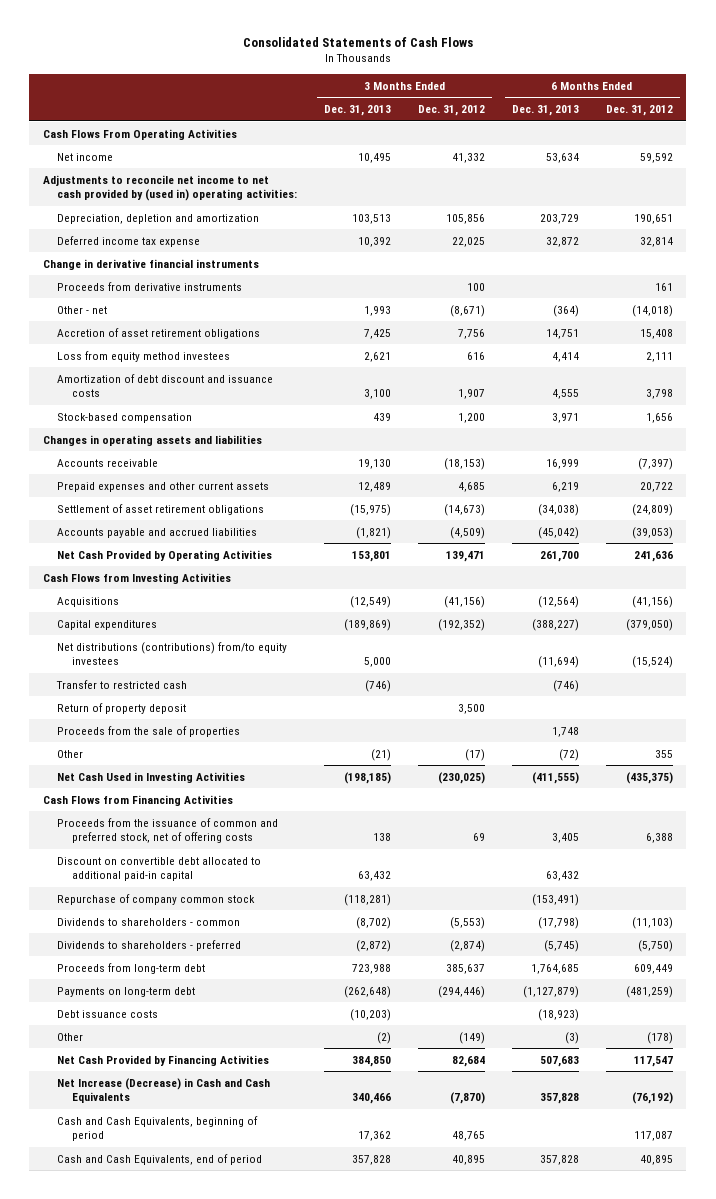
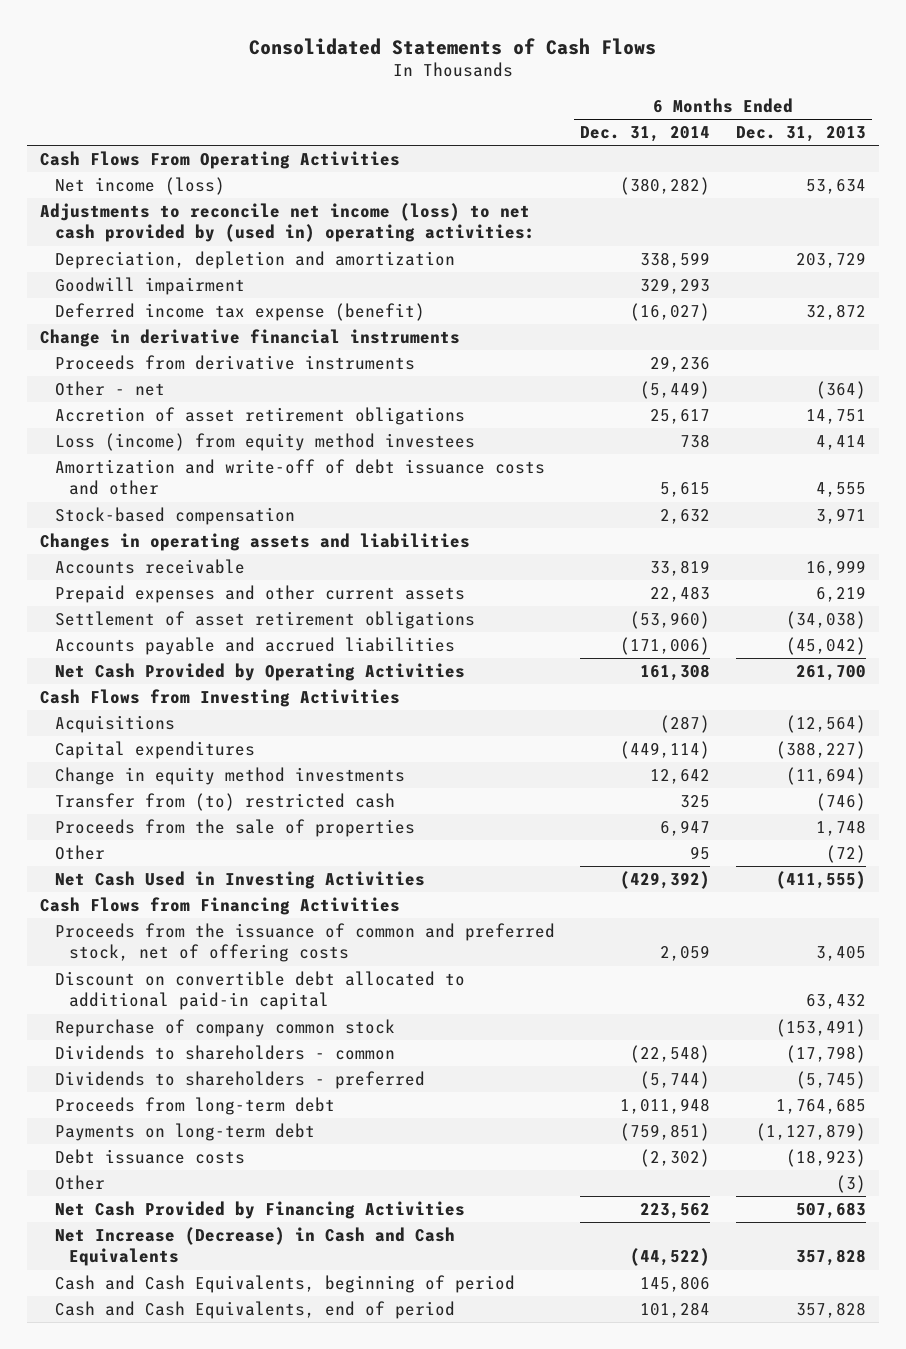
- | 3 Months Ended Dec. 31, 2013 | 3 Months Ended Dec. 31, 2012 | 6 Months Ended Dec. 31, 2013 | 6 Months Ended Dec. 31, 2012
+ | 6 Months Ended Dec. 31, 2014 | 6 Months Ended Dec. 31, 2013
- Net income | 10,495 | 41,332 | 53,634 | 59,592
- Adjustments to reconcile net income to net cash provided by (used in) operating activities:
+ Net income (loss) | (380,282) | 53,634
+ Adjustments to reconcile net income (loss) to net cash provided by (used in) operating activities:
- Deferred income tax expense | 10,392 | 22,025 | 32,872 | 32,814
+ Goodwill impairment | 329,293 |
+ Deferred income tax expense (benefit) | (16,027) | 32,872
- Loss from equity method investees | 2,621 | 616 | 4,414 | 2,111
- Amortization of debt discount and issuance costs | 3,100 | 1,907 | 4,555 | 3,798
+ Loss (income) from equity method investees | 738 | 4,414
+ Amortization and write-off of debt issuance costs and other | 5,615 | 4,555
- Net distributions (contributions) from/to equity investees | 5,000 | | (11,694) | (15,524)
- Transfer to restricted cash | (746) | | (746) |
- Return of property deposit | | 3,500 | |
+ Change in equity method investments | 12,642 | (11,694)
+ Transfer from (to) restricted cash | 325 | (746)

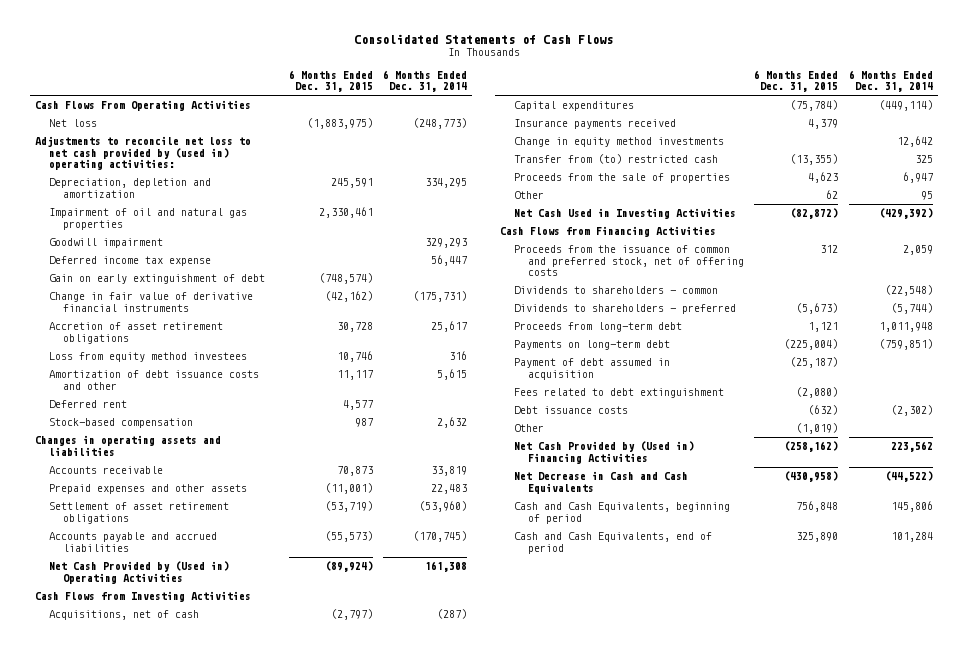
- | 6 Months Ended Dec. 31, 2014 | 6 Months Ended Dec. 31, 2013
+ | 6 Months Ended Dec. 31, 2015 | 6 Months Ended Dec. 31, 2014
- Net income (loss) | (380,282) | 53,634
- Adjustments to reconcile net income (loss) to net cash provided by (used in) operating activities:
- Depreciation, depletion and amortization | 338,599 | 203,729
+ Net loss | (1,883,975) | (248,773)
+ Adjustments to reconcile net loss to net cash provided by (used in) operating activities:
+ Depreciation, depletion and amortization | 245,591 | 334,295
+ Impairment of oil and natural gas properties | 2,330,461 |
- Deferred income tax expense (benefit) | (16,027) | 32,872
- Change in derivative financial instruments
- Proceeds from derivative instruments | 29,236 |
- Other - net | (5,449) | (364)
+ Deferred income tax expense | | 56,447
+ Gain on early extinguishment of debt | (748,574) |
+ Change in fair value of derivative financial instruments | (42,162) | (175,731)
- Loss (income) from equity method investees | 738 | 4,414
- Amortization and write-off of debt issuance costs and other | 5,615 | 4,555
+ Loss from equity method investees | 10,746 | 316
+ Amortization of debt issuance costs and other | 11,117 | 5,615
+ Deferred rent | 4,577 |
- Prepaid expenses and other current assets | 22,483 | 6,219
+ Prepaid expenses and other assets | (11,001) | 22,483
- Accounts payable and accrued liabilities | (171,006) | (45,042)
- Net Cash Provided by Operating Activities | 161,308 | 261,700
+ Accounts payable and accrued liabilities | (55,573) | (170,745)
+ Net Cash Provided by (Used in) Operating Activities | (89,924) | 161,308
- Acquisitions | (287) | (12,564)
+ Acquisitions, net of cash | (2,797) | (287)
+ Insurance payments received | 4,379 |
- Discount on convertible debt allocated to additional paid-in capital | | 63,432
- Repurchase of company common stock | | (153,491)
+ Payment of debt assumed in acquisition | (25,187) |
+ Fees related to debt extinguishment | (2,080) |
- Net Cash Provided by Financing Activities | 223,562 | 507,683
- Net Increase (Decrease) in Cash and Cash Equivalents | (44,522) | 357,828
+ Net Cash Provided by (Used in) Financing Activities | (258,162) | 223,562
+ Net Decrease in Cash and Cash Equivalents | (430,958) | (44,522)

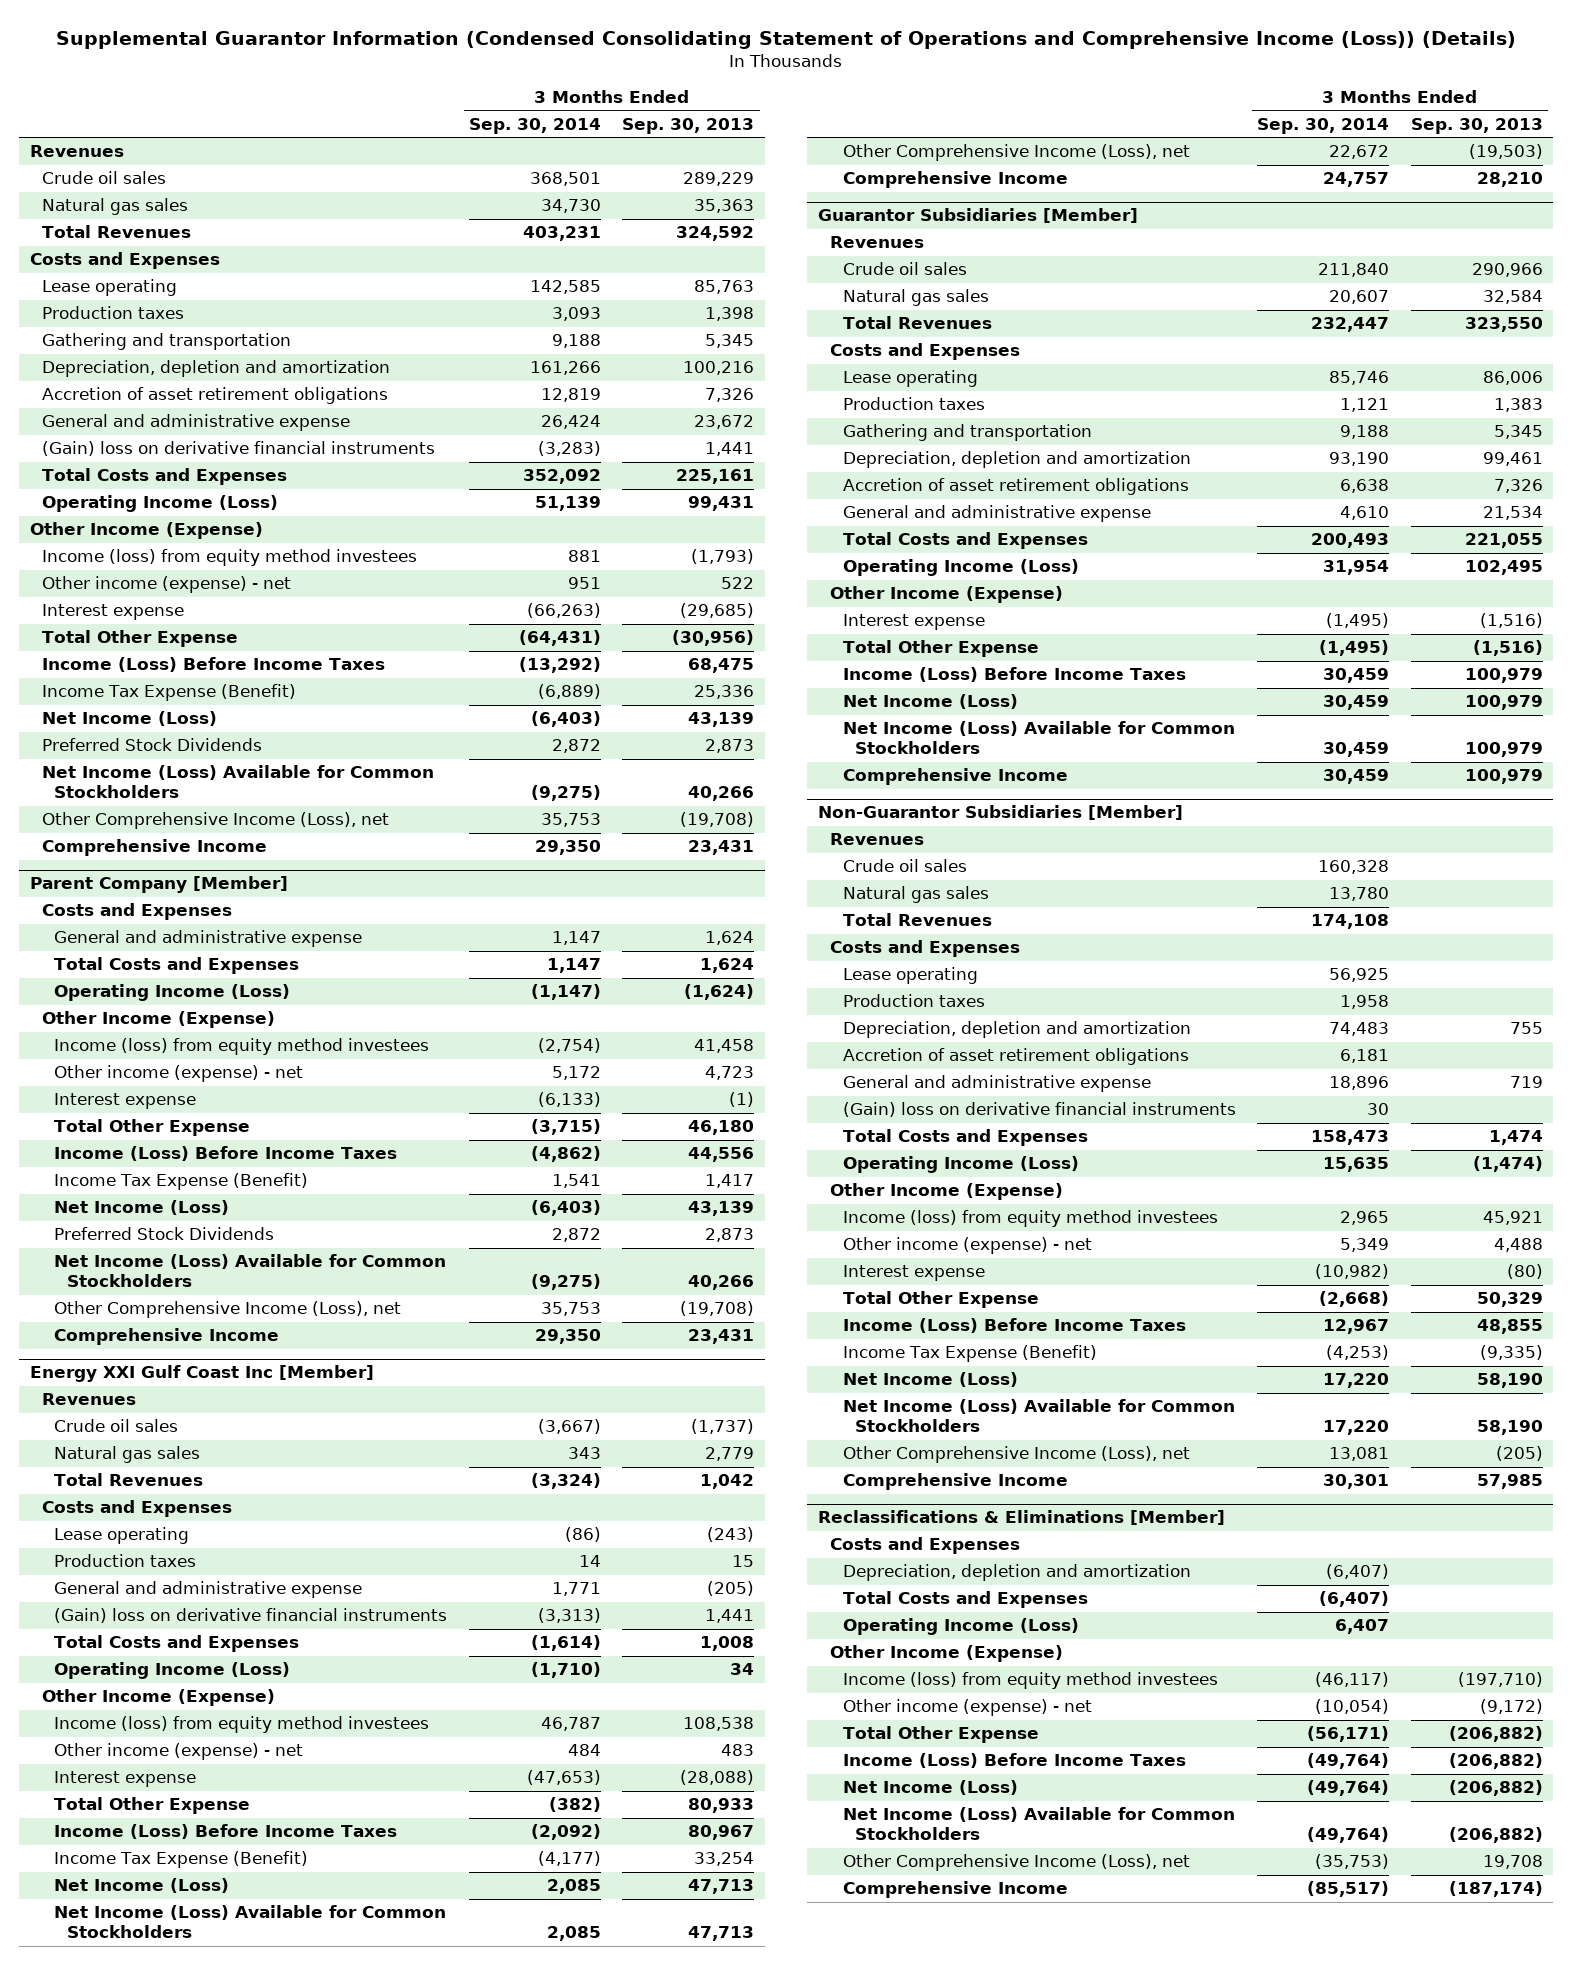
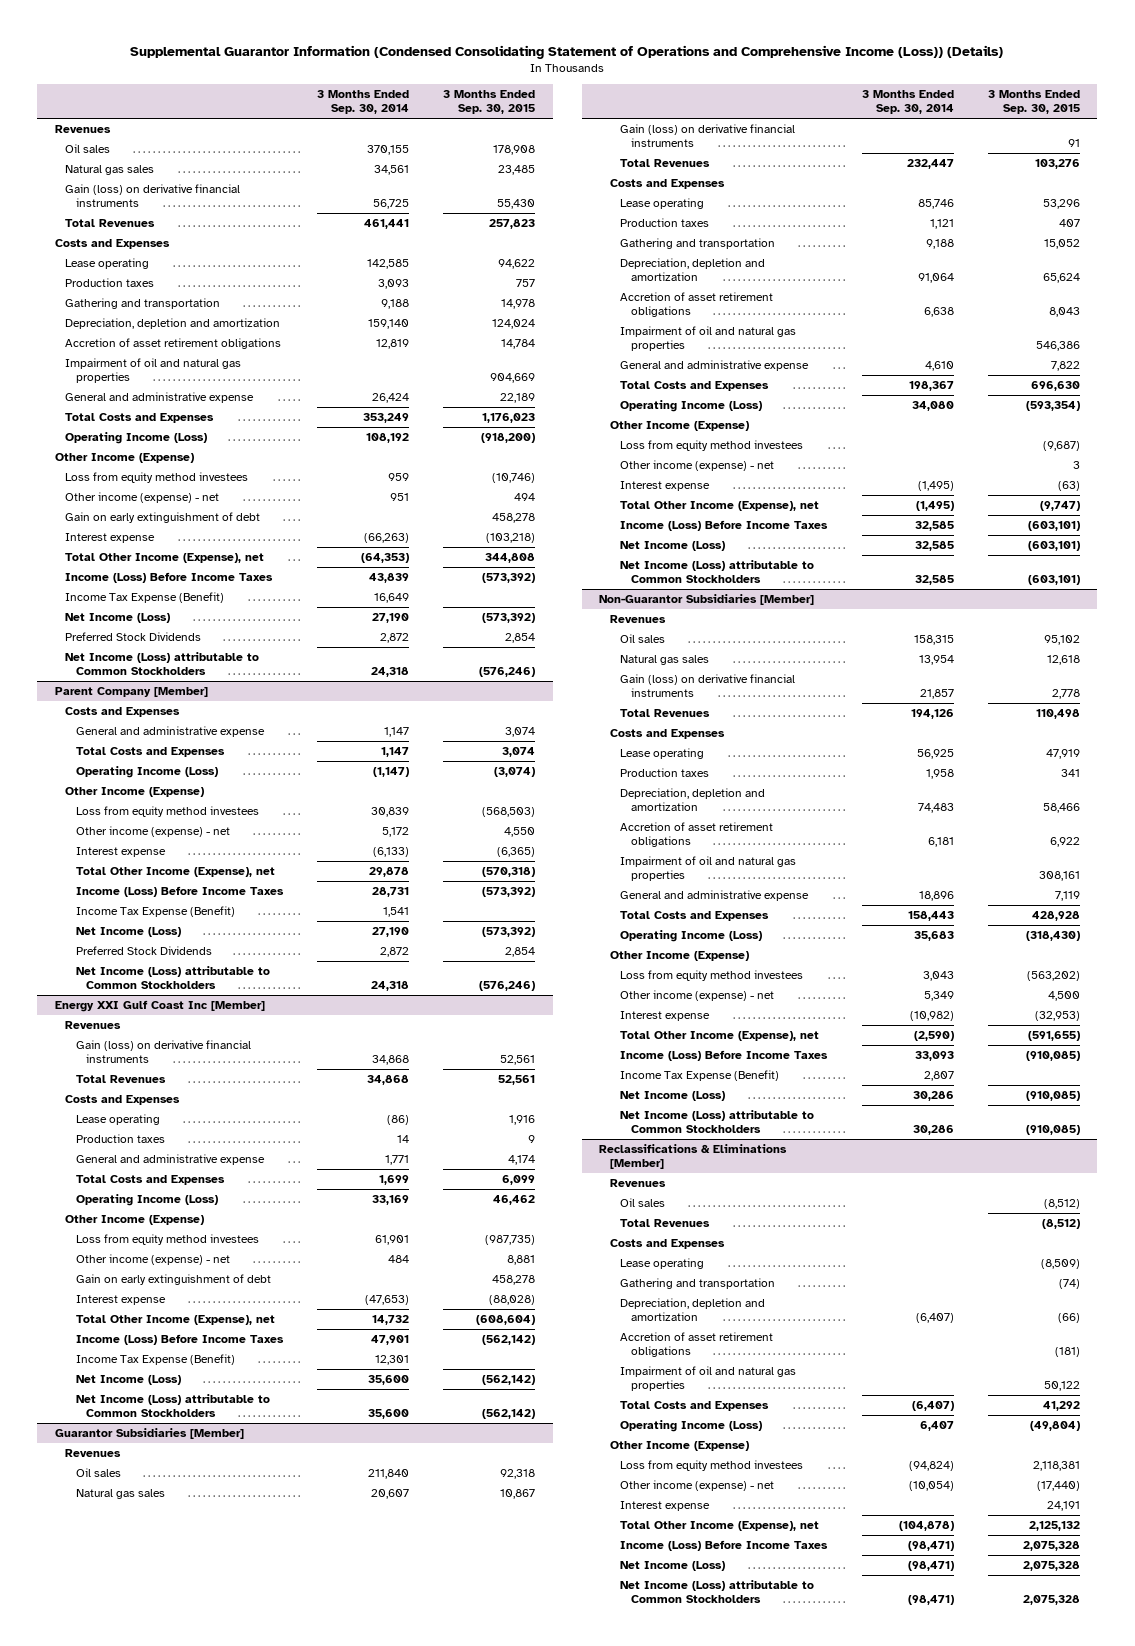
- | 3 Months Ended Sep. 30, 2014 | 3 Months Ended Sep. 30, 2013
+ | 3 Months Ended Sep. 30, 2014 | 3 Months Ended Sep. 30, 2015
- Crude oil sales | 368,501 | 289,229
- Natural gas sales | 34,730 | 35,363
- Total Revenues | 403,231 | 324,592
+ Oil sales | 370,155 | 178,908
+ Natural gas sales | 34,561 | 23,485
+ Gain (loss) on derivative financial instruments | 56,725 | 55,430
+ Total Revenues | 461,441 | 257,823
- Depreciation, depletion and amortization | 161,266 | 100,216
+ Depreciation, depletion and amortization | 159,140 | 124,024
+ Impairment of oil and natural gas properties | | 904,669
- (Gain) loss on derivative financial instruments | (3,283) | 1,441
- Total Costs and Expenses | 352,092 | 225,161
- Operating Income (Loss) | 51,139 | 99,431
+ Total Costs and Expenses | 353,249 | 1,176,023
+ Operating Income (Loss) | 108,192 | (918,200)
- Income (loss) from equity method investees | 881 | (1,793)
+ Loss from equity method investees | 959 | (10,746)
+ Gain on early extinguishment of debt | | 458,278
- Total Other Expense | (64,431) | (30,956)
- Income (Loss) Before Income Taxes | (13,292) | 68,475
- Income Tax Expense (Benefit) | (6,889) | 25,336
- Net Income (Loss) | (6,403) | 43,139
+ Total Other Income (Expense), net | (64,353) | 344,808
+ Income (Loss) Before Income Taxes | 43,839 | (573,392)
+ Income Tax Expense (Benefit) | 16,649 |
+ Net Income (Loss) | 27,190 | (573,392)
- Net Income (Loss) Available for Common Stockholders | (9,275) | 40,266
- Other Comprehensive Income (Loss), net | 35,753 | (19,708)
- Comprehensive Income | 29,350 | 23,431
+ Net Income (Loss) attributable to Common Stockholders | 24,318 | (576,246)
@ Parent Company [Member]
- Income (loss) from equity method investees | (2,754) | 41,458
+ Loss from equity method investees | 30,839 | (568,503)
- Total Other Expense | (3,715) | 46,180
- Income (Loss) Before Income Taxes | (4,862) | 44,556
+ Total Other Income (Expense), net | 29,878 | (570,318)
+ Income (Loss) Before Income Taxes | 28,731 | (573,392)
- Net Income (Loss) | (6,403) | 43,139
+ Net Income (Loss) | 27,190 | (573,392)
- Net Income (Loss) Available for Common Stockholders | (9,275) | 40,266
- Other Comprehensive Income (Loss), net | 35,753 | (19,708)
- Comprehensive Income | 29,350 | 23,431
+ Net Income (Loss) attributable to Common Stockholders | 24,318 | (576,246)
@ Energy XXI Gulf Coast Inc [Member]
- Crude oil sales | (3,667) | (1,737)
- Natural gas sales | 343 | 2,779
- Total Revenues | (3,324) | 1,042
+ Gain (loss) on derivative financial instruments | 34,868 | 52,561
+ Total Revenues | 34,868 | 52,561
- (Gain) loss on derivative financial instruments | (3,313) | 1,441
- Total Costs and Expenses | (1,614) | 1,008
- Operating Income (Loss) | (1,710) | 34
+ Total Costs and Expenses | 1,699 | 6,099
+ Operating Income (Loss) | 33,169 | 46,462
- Income (loss) from equity method investees | 46,787 | 108,538
+ Loss from equity method investees | 61,901 | (987,735)
+ Gain on early extinguishment of debt | | 458,278
- Total Other Expense | (382) | 80,933
- Income (Loss) Before Income Taxes | (2,092) | 80,967
- Income Tax Expense (Benefit) | (4,177) | 33,254
- Net Income (Loss) | 2,085 | 47,713
- Net Income (Loss) Available for Common Stockholders | 2,085 | 47,713
- Other Comprehensive Income (Loss), net | 22,672 | (19,503)
- Comprehensive Income | 24,757 | 28,210
+ Total Other Income (Expense), net | 14,732 | (608,604)
+ Income (Loss) Before Income Taxes | 47,901 | (562,142)
+ Income Tax Expense (Benefit) | 12,301 |
+ Net Income (Loss) | 35,600 | (562,142)
+ Net Income (Loss) attributable to Common Stockholders | 35,600 | (562,142)
@ Guarantor Subsidiaries [Member]
- Crude oil sales | 211,840 | 290,966
+ Oil sales | 211,840 | 92,318
+ Gain (loss) on derivative financial instruments | | 91
- Depreciation, depletion and amortization | 93,190 | 99,461
+ Depreciation, depletion and amortization | 91,064 | 65,624
+ Impairment of oil and natural gas properties | | 546,386
- Total Costs and Expenses | 200,493 | 221,055
- Operating Income (Loss) | 31,954 | 102,495
+ Total Costs and Expenses | 198,367 | 696,630
+ Operating Income (Loss) | 34,080 | (593,354)
+ Loss from equity method investees | | (9,687)
+ Other income (expense) - net | | 3
- Total Other Expense | (1,495) | (1,516)
- Income (Loss) Before Income Taxes | 30,459 | 100,979
- Net Income (Loss) | 30,459 | 100,979
- Net Income (Loss) Available for Common Stockholders | 30,459 | 100,979
- Comprehensive Income | 30,459 | 100,979
+ Total Other Income (Expense), net | (1,495) | (9,747)
+ Income (Loss) Before Income Taxes | 32,585 | (603,101)
+ Net Income (Loss) | 32,585 | (603,101)
+ Net Income (Loss) attributable to Common Stockholders | 32,585 | (603,101)
@ Non-Guarantor Subsidiaries [Member]
- Crude oil sales | 160,328 |
- Natural gas sales | 13,780 |
- Total Revenues | 174,108 |
+ Oil sales | 158,315 | 95,102
+ Natural gas sales | 13,954 | 12,618
+ Gain (loss) on derivative financial instruments | 21,857 | 2,778
+ Total Revenues | 194,126 | 110,498
+ Impairment of oil and natural gas properties | | 308,161
- (Gain) loss on derivative financial instruments | 30 |
- Total Costs and Expenses | 158,473 | 1,474
- Operating Income (Loss) | 15,635 | (1,474)
+ Total Costs and Expenses | 158,443 | 428,928
+ Operating Income (Loss) | 35,683 | (318,430)
- Income (loss) from equity method investees | 2,965 | 45,921
+ Loss from equity method investees | 3,043 | (563,202)
- Total Other Expense | (2,668) | 50,329
- Income (Loss) Before Income Taxes | 12,967 | 48,855
- Income Tax Expense (Benefit) | (4,253) | (9,335)
- Net Income (Loss) | 17,220 | 58,190
- Net Income (Loss) Available for Common Stockholders | 17,220 | 58,190
- Other Comprehensive Income (Loss), net | 13,081 | (205)
- Comprehensive Income | 30,301 | 57,985
+ Total Other Income (Expense), net | (2,590) | (591,655)
+ Income (Loss) Before Income Taxes | 33,093 | (910,085)
+ Income Tax Expense (Benefit) | 2,807 |
+ Net Income (Loss) | 30,286 | (910,085)
+ Net Income (Loss) attributable to Common Stockholders | 30,286 | (910,085)
@ Reclassifications & Eliminations [Member]
+ Revenues
+ Oil sales | | (8,512)
+ Total Revenues | | (8,512)
+ Lease operating | | (8,509)
+ Gathering and transportation | | (74)
+ Accretion of asset retirement obligations | | (181)
+ Impairment of oil and natural gas properties | | 50,122
- Income (loss) from equity method investees | (46,117) | (197,710)
+ Loss from equity method investees | (94,824) | 2,118,381
- Total Other Expense | (56,171) | (206,882)
- Income (Loss) Before Income Taxes | (49,764) | (206,882)
- Net Income (Loss) | (49,764) | (206,882)
- Net Income (Loss) Available for Common Stockholders | (49,764) | (206,882)
- Other Comprehensive Income (Loss), net | (35,753) | 19,708
- Comprehensive Income | (85,517) | (187,174)
+ Interest expense | | 24,191
+ Total Other Income (Expense), net | (104,878) | 2,125,132
+ Income (Loss) Before Income Taxes | (98,471) | 2,075,328
+ Net Income (Loss) | (98,471) | 2,075,328
+ Net Income (Loss) attributable to Common Stockholders | (98,471) | 2,075,328

